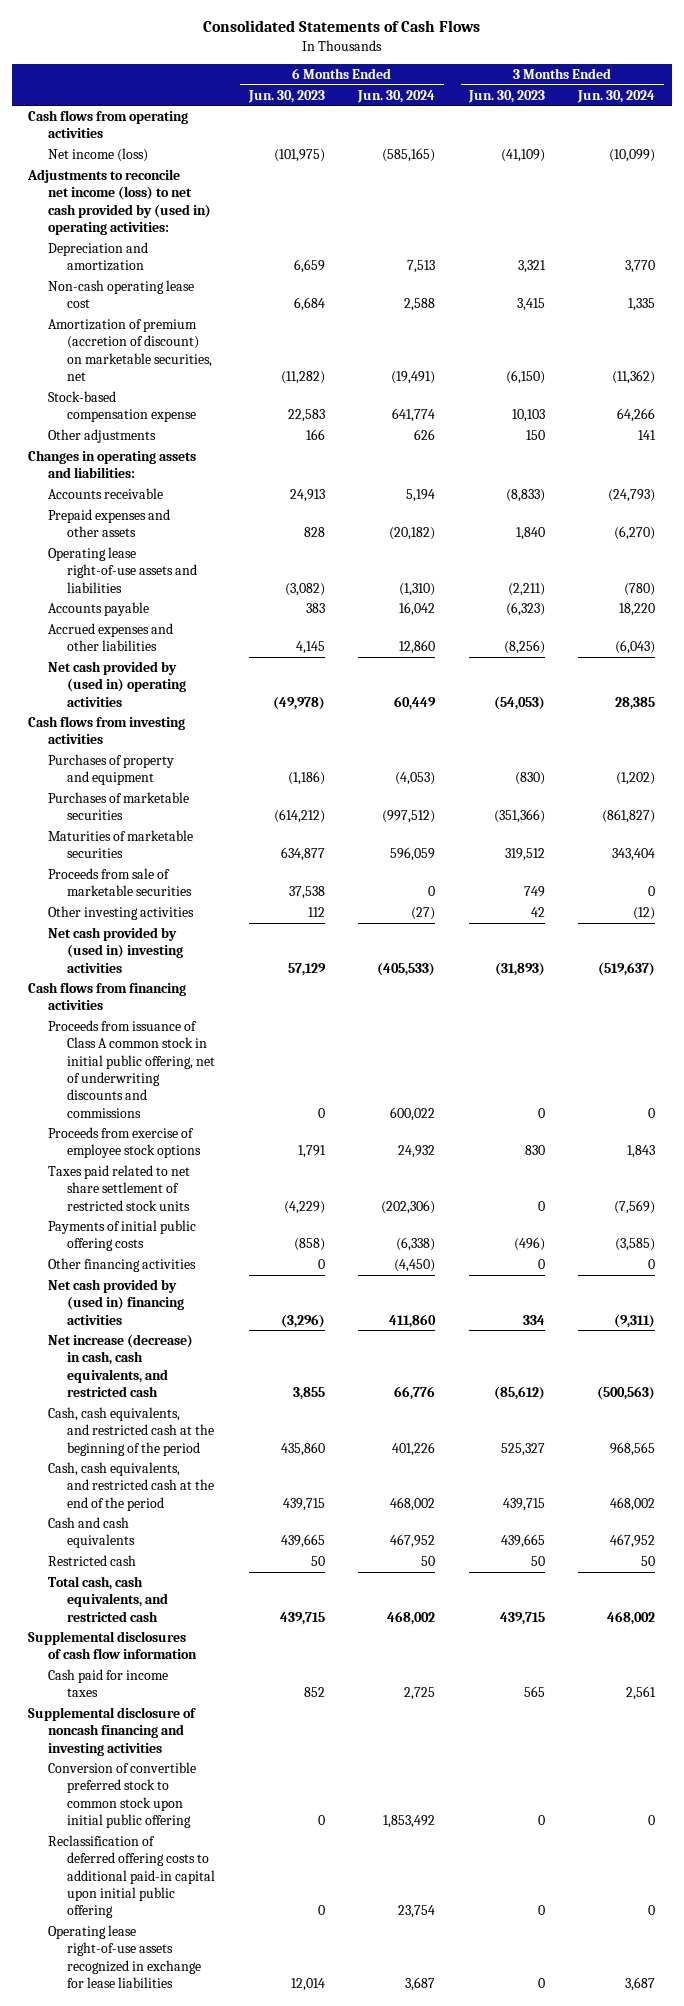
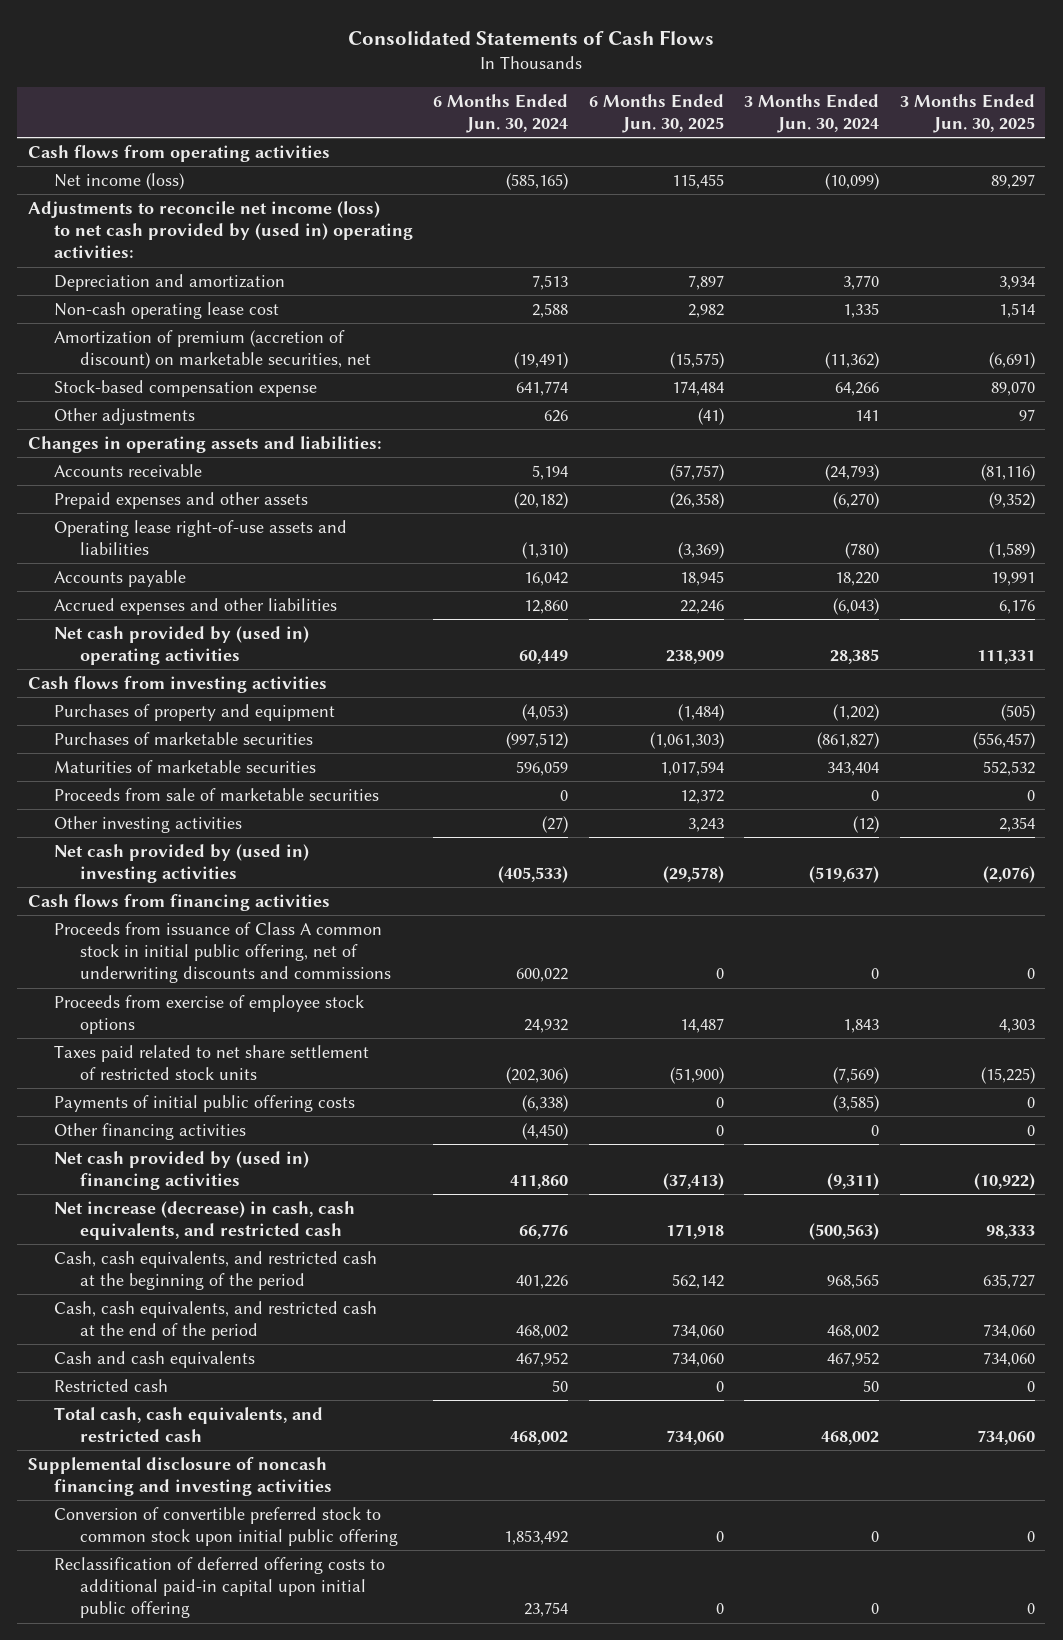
- | 6 Months Ended Jun. 30, 2023 | 6 Months Ended Jun. 30, 2024 | 3 Months Ended Jun. 30, 2023 | 3 Months Ended Jun. 30, 2024
+ | 6 Months Ended Jun. 30, 2024 | 6 Months Ended Jun. 30, 2025 | 3 Months Ended Jun. 30, 2024 | 3 Months Ended Jun. 30, 2025
- Supplemental disclosures of cash flow information
- Cash paid for income taxes | 852 | 2,725 | 565 | 2,561
- Operating lease right-of-use assets recognized in exchange for lease liabilities | 12,014 | 3,687 | 0 | 3,687

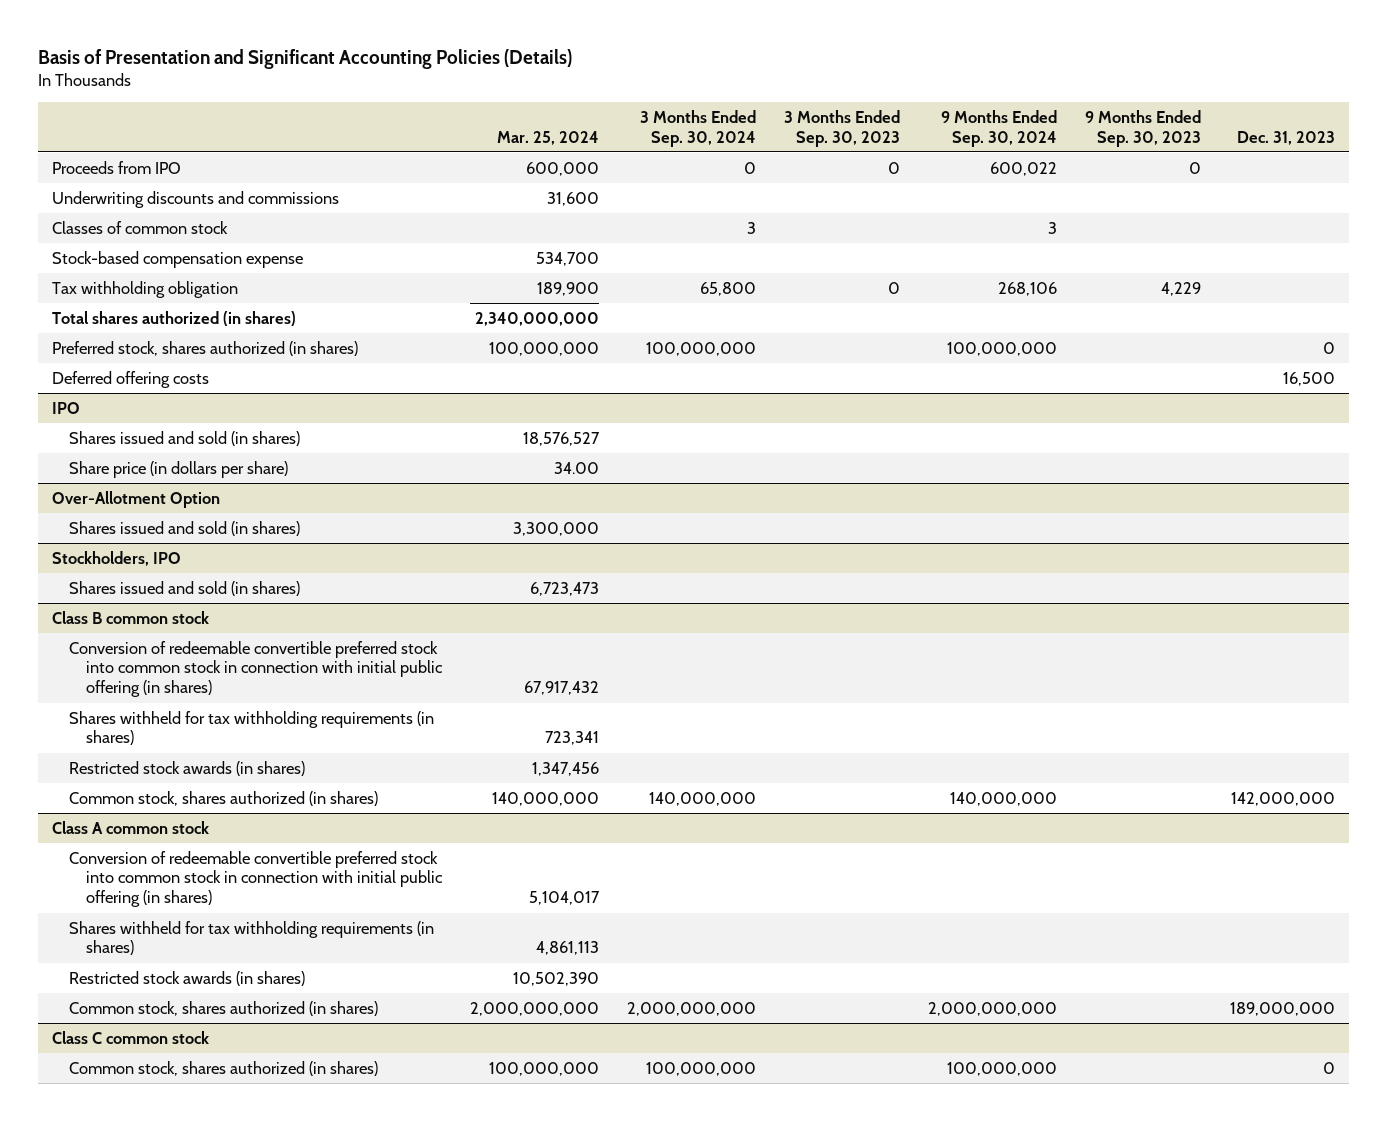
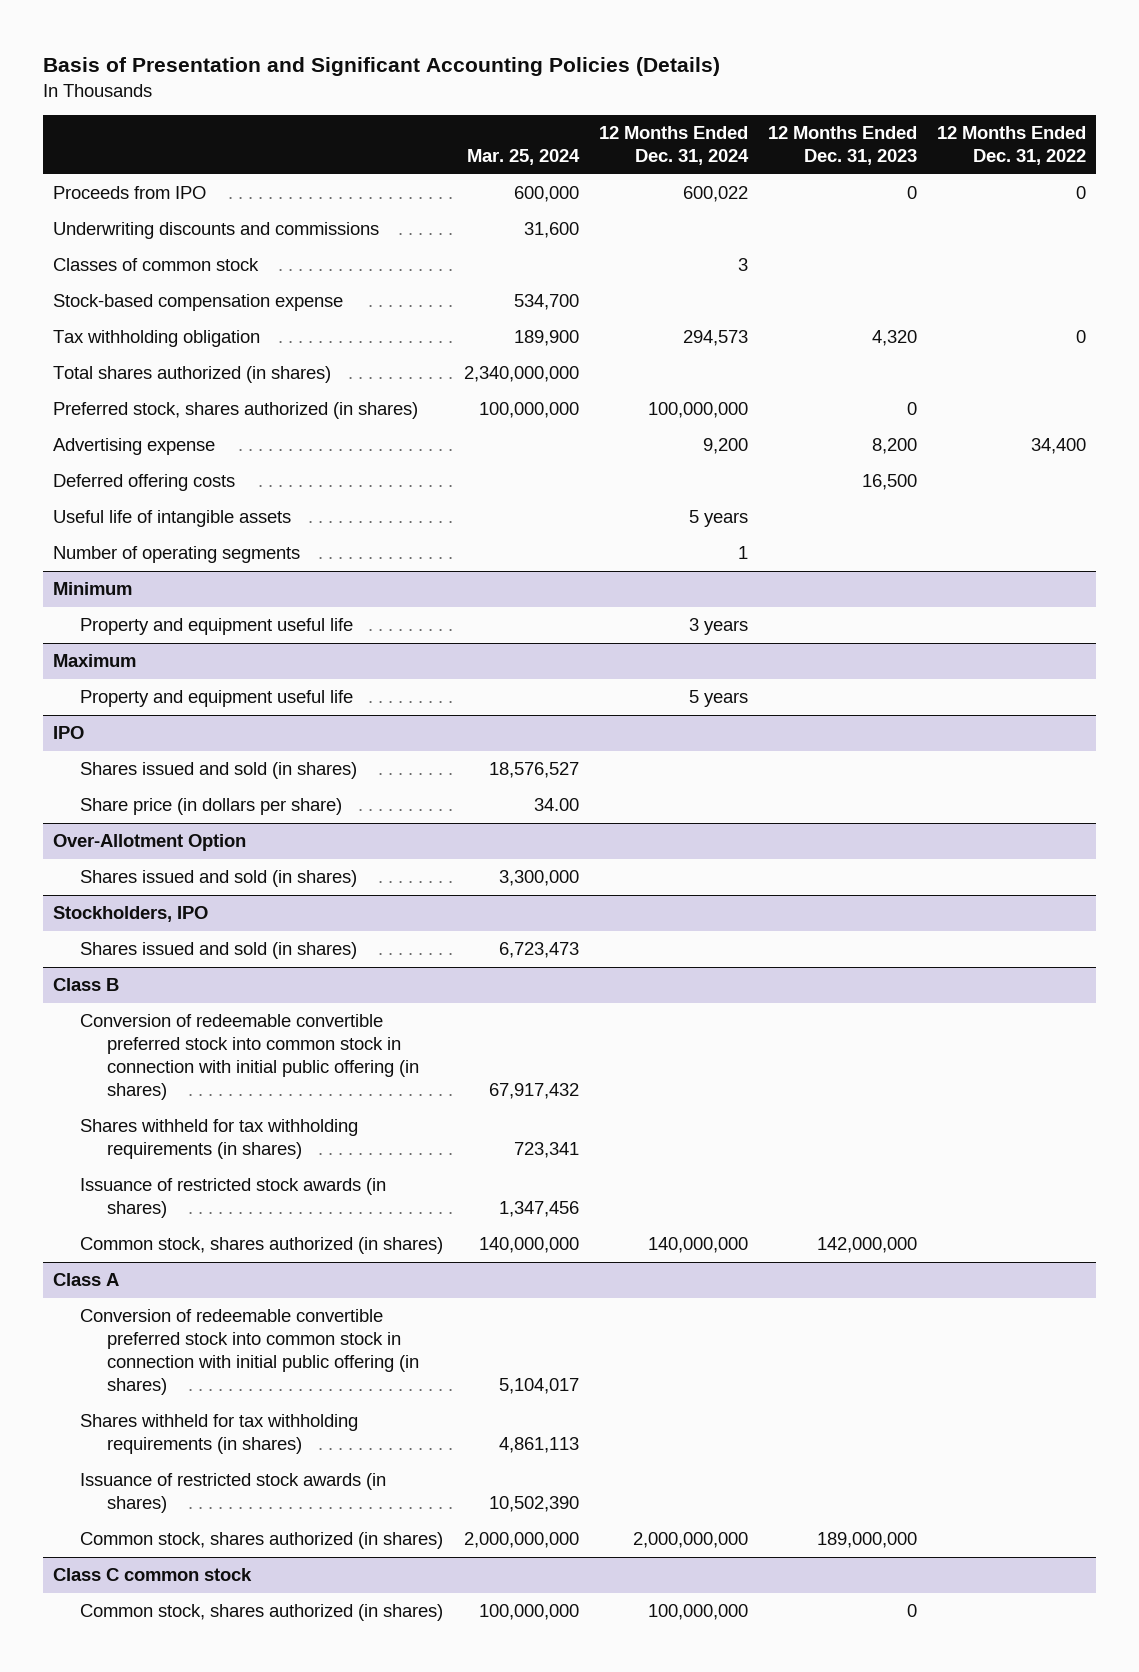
- | Mar. 25, 2024 | 3 Months Ended Sep. 30, 2024 | 3 Months Ended Sep. 30, 2023 | 9 Months Ended Sep. 30, 2024 | 9 Months Ended Sep. 30, 2023 | Dec. 31, 2023
+ | Mar. 25, 2024 | 12 Months Ended Dec. 31, 2024 | 12 Months Ended Dec. 31, 2023 | 12 Months Ended Dec. 31, 2022
+ Advertising expense | | 9,200 | 8,200 | 34,400
+ Useful life of intangible assets | | 5 years | |
+ Number of operating segments | | 1 | |
+ Minimum
+ Property and equipment useful life | | 3 years | |
+ Maximum
+ Property and equipment useful life | | 5 years | |
- Class B common stock
+ Class B
- Restricted stock awards (in shares) | 1,347,456 | | | | |
+ Issuance of restricted stock awards (in shares) | 1,347,456 | | |
- Class A common stock
+ Class A
- Restricted stock awards (in shares) | 10,502,390 | | | | |
+ Issuance of restricted stock awards (in shares) | 10,502,390 | | |

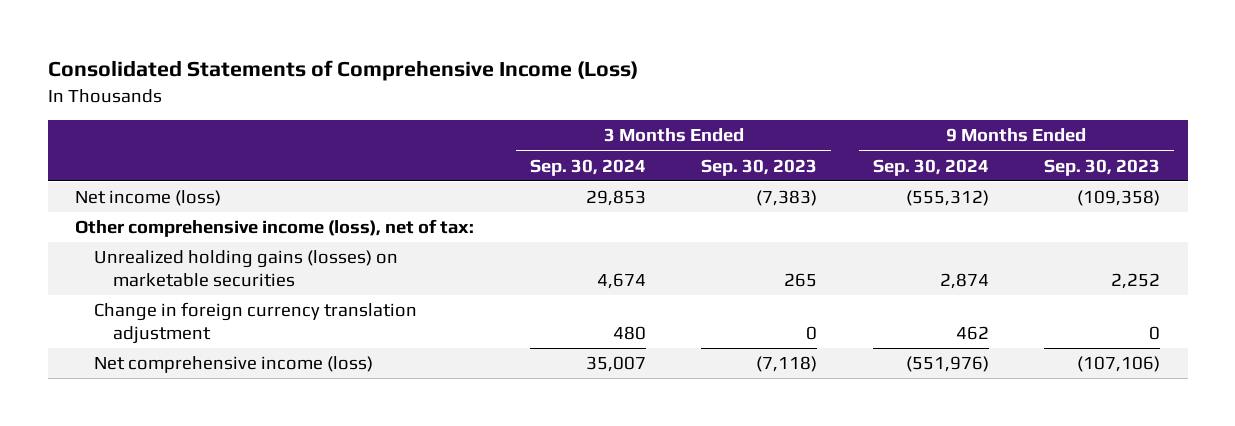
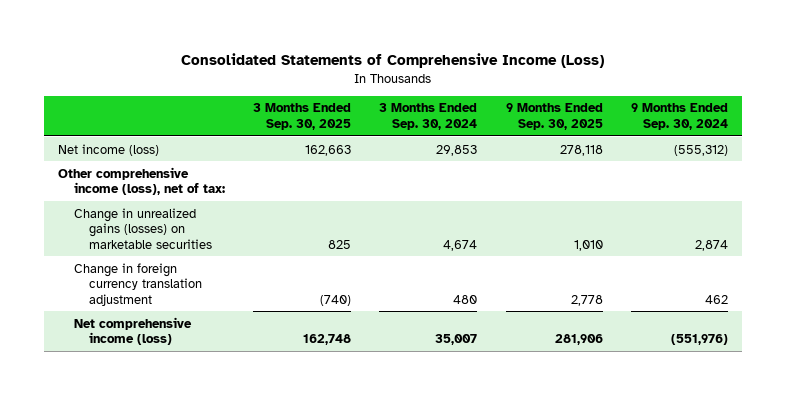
- | 3 Months Ended Sep. 30, 2024 | 3 Months Ended Sep. 30, 2023 | 9 Months Ended Sep. 30, 2024 | 9 Months Ended Sep. 30, 2023
+ | 3 Months Ended Sep. 30, 2025 | 3 Months Ended Sep. 30, 2024 | 9 Months Ended Sep. 30, 2025 | 9 Months Ended Sep. 30, 2024
- Unrealized holding gains (losses) on marketable securities | 4,674 | 265 | 2,874 | 2,252
+ Change in unrealized gains (losses) on marketable securities | 825 | 4,674 | 1,010 | 2,874

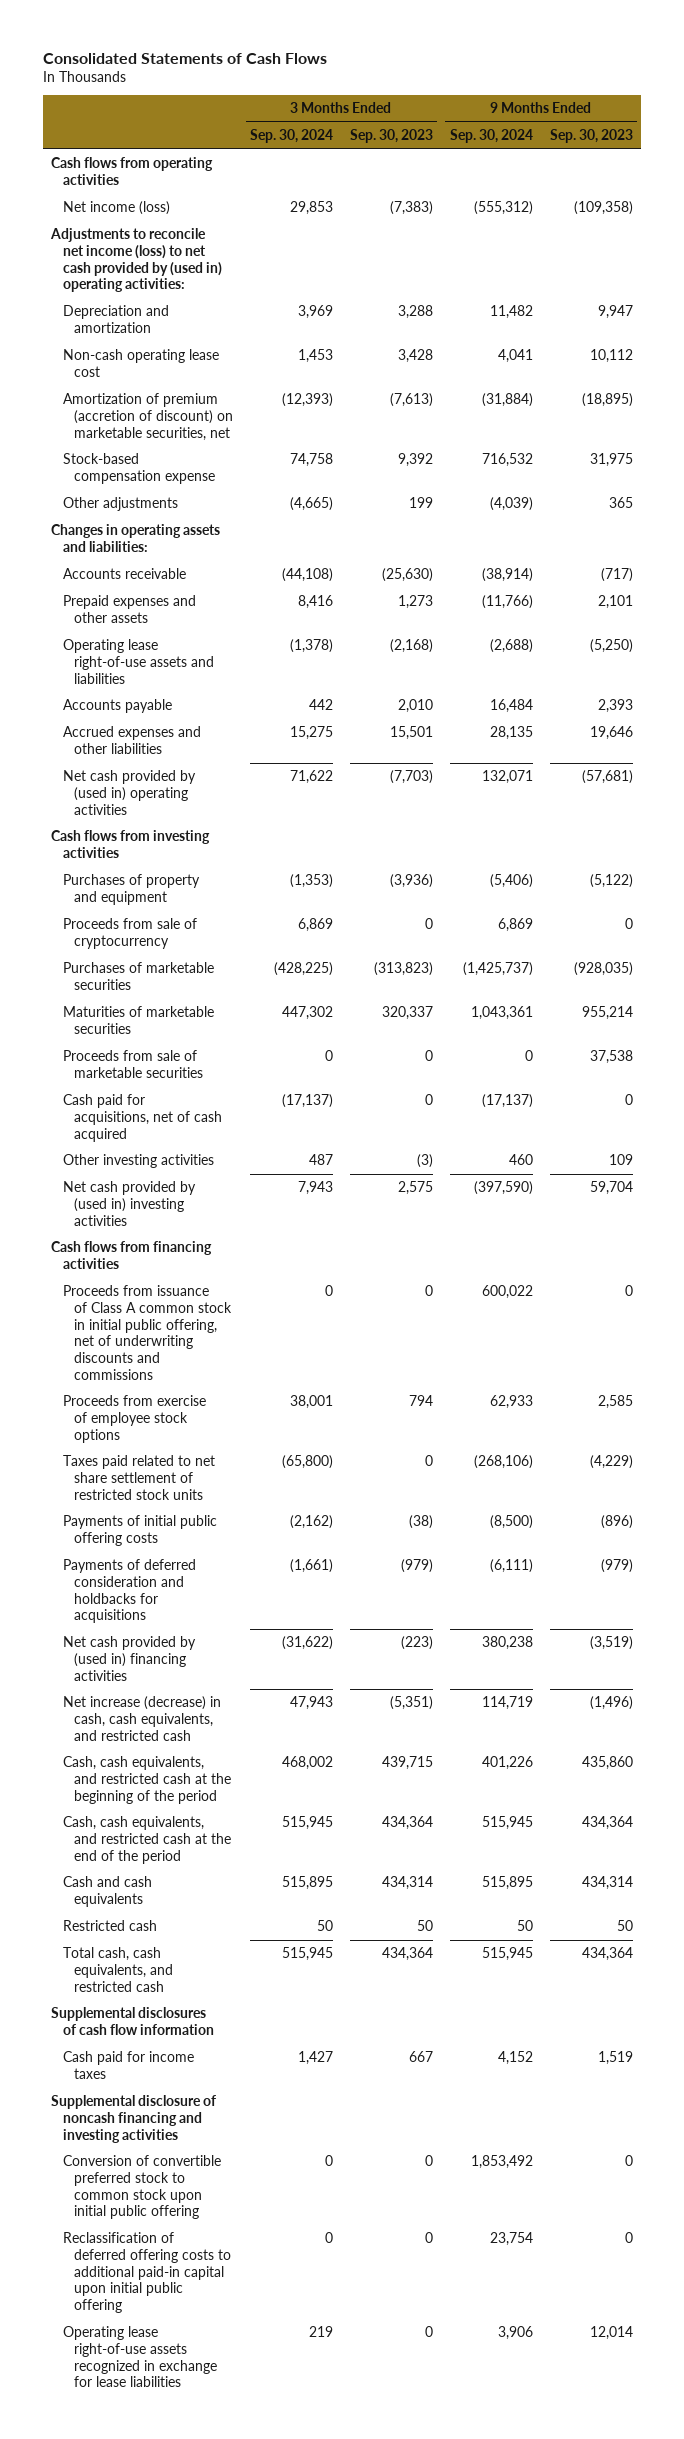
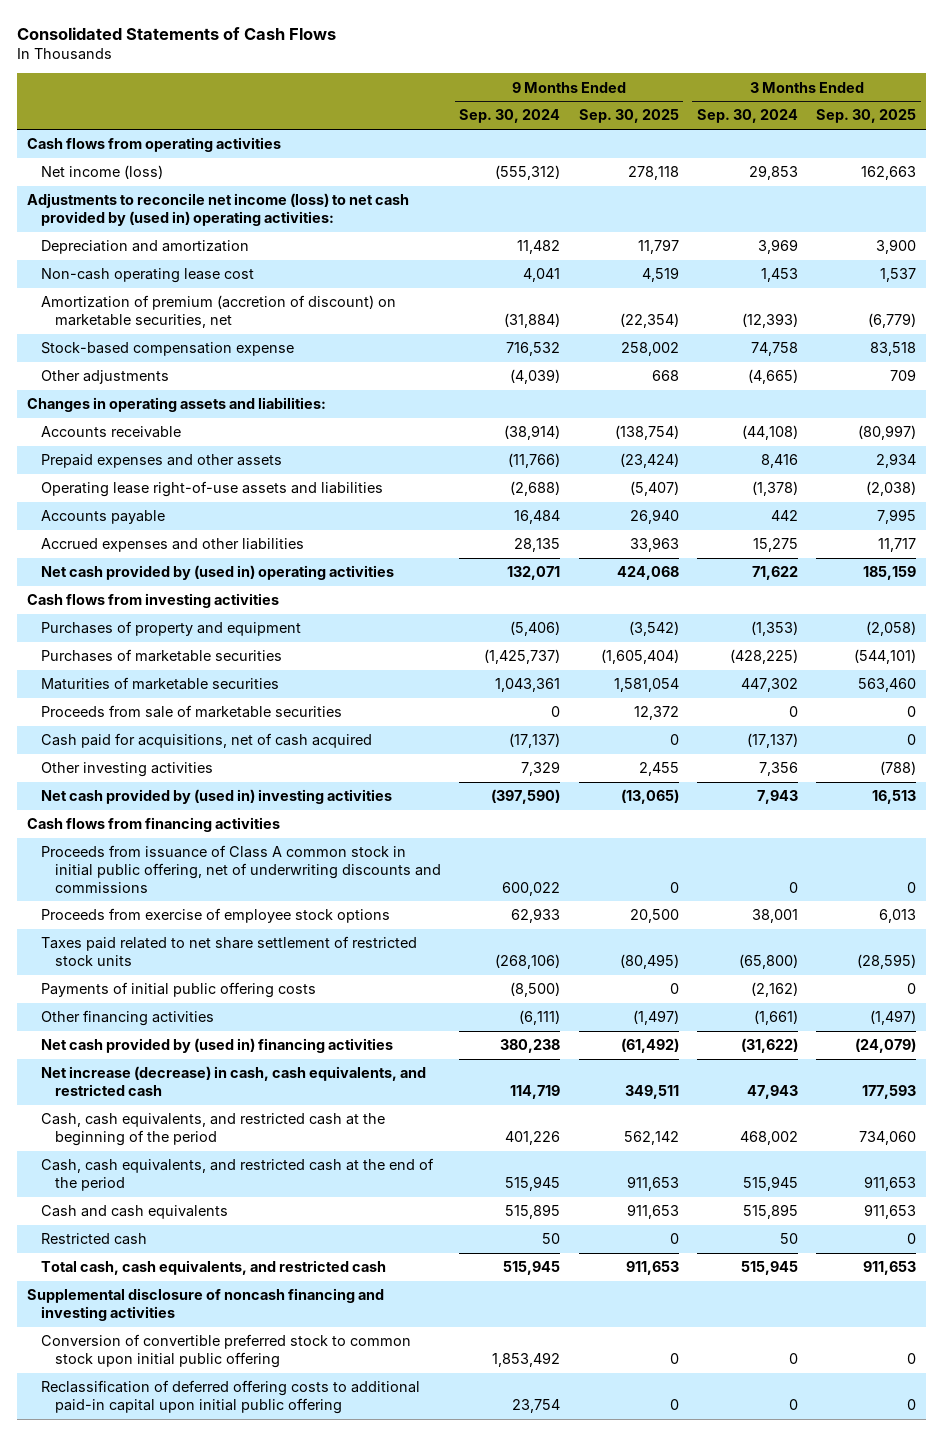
- | 3 Months Ended Sep. 30, 2024 | 3 Months Ended Sep. 30, 2023 | 9 Months Ended Sep. 30, 2024 | 9 Months Ended Sep. 30, 2023
+ | 9 Months Ended Sep. 30, 2024 | 9 Months Ended Sep. 30, 2025 | 3 Months Ended Sep. 30, 2024 | 3 Months Ended Sep. 30, 2025
- Proceeds from sale of cryptocurrency | 6,869 | 0 | 6,869 | 0
- Other investing activities | 487 | (3) | 460 | 109
+ Other investing activities | 7,329 | 2,455 | 7,356 | (788)
- Payments of deferred consideration and holdbacks for acquisitions | (1,661) | (979) | (6,111) | (979)
+ Other financing activities | (6,111) | (1,497) | (1,661) | (1,497)
- Supplemental disclosures of cash flow information
- Cash paid for income taxes | 1,427 | 667 | 4,152 | 1,519
- Operating lease right-of-use assets recognized in exchange for lease liabilities | 219 | 0 | 3,906 | 12,014

